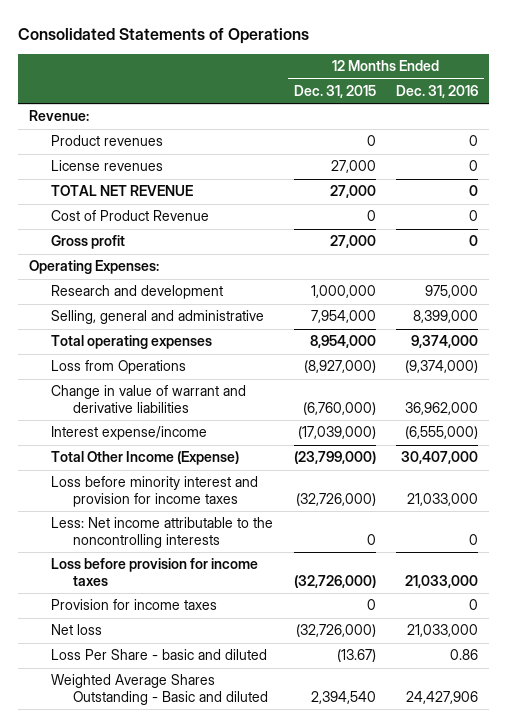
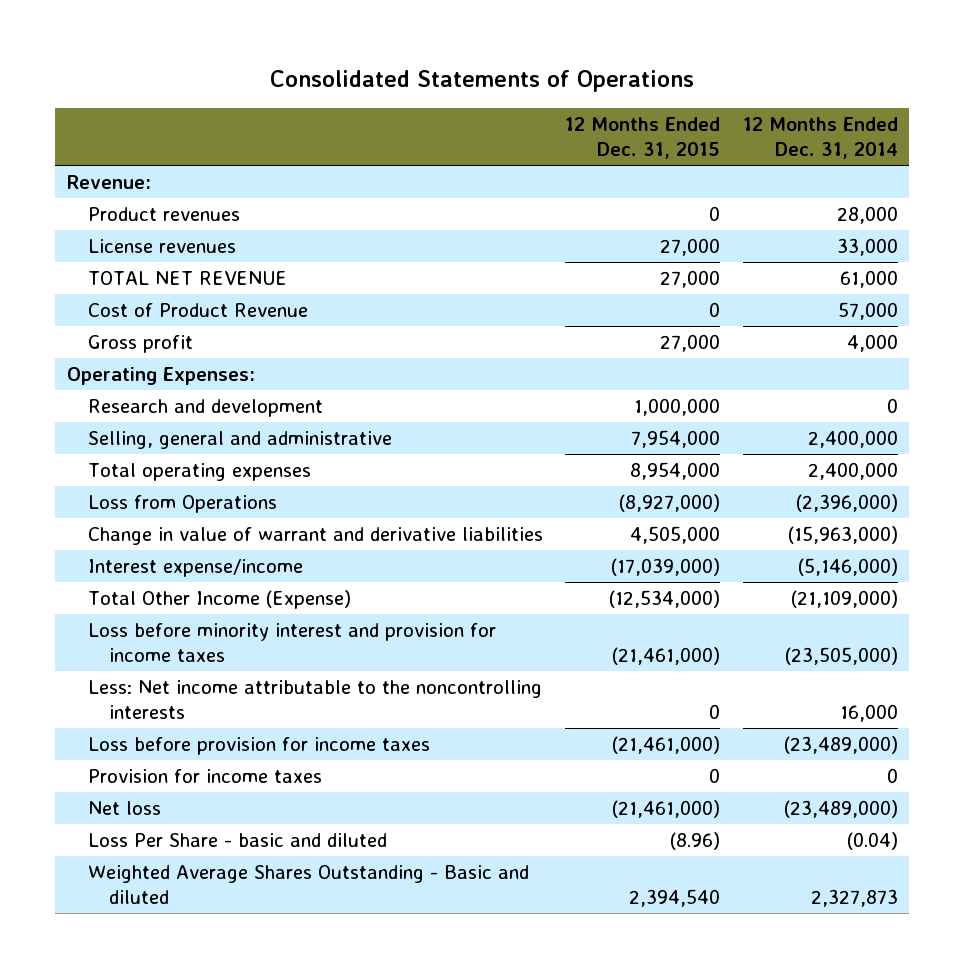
- | 12 Months Ended Dec. 31, 2015 | 12 Months Ended Dec. 31, 2016
+ | 12 Months Ended Dec. 31, 2015 | 12 Months Ended Dec. 31, 2014
- Change in value of warrant and derivative liabilities | (6,760,000) | 36,962,000
+ Change in value of warrant and derivative liabilities | 4,505,000 | (15,963,000)
- Total Other Income (Expense) | (23,799,000) | 30,407,000
- Loss before minority interest and provision for income taxes | (32,726,000) | 21,033,000
+ Total Other Income (Expense) | (12,534,000) | (21,109,000)
+ Loss before minority interest and provision for income taxes | (21,461,000) | (23,505,000)
- Loss before provision for income taxes | (32,726,000) | 21,033,000
+ Loss before provision for income taxes | (21,461,000) | (23,489,000)
- Net loss | (32,726,000) | 21,033,000
- Loss Per Share - basic and diluted | (13.67) | 0.86
+ Net loss | (21,461,000) | (23,489,000)
+ Loss Per Share - basic and diluted | (8.96) | (0.04)

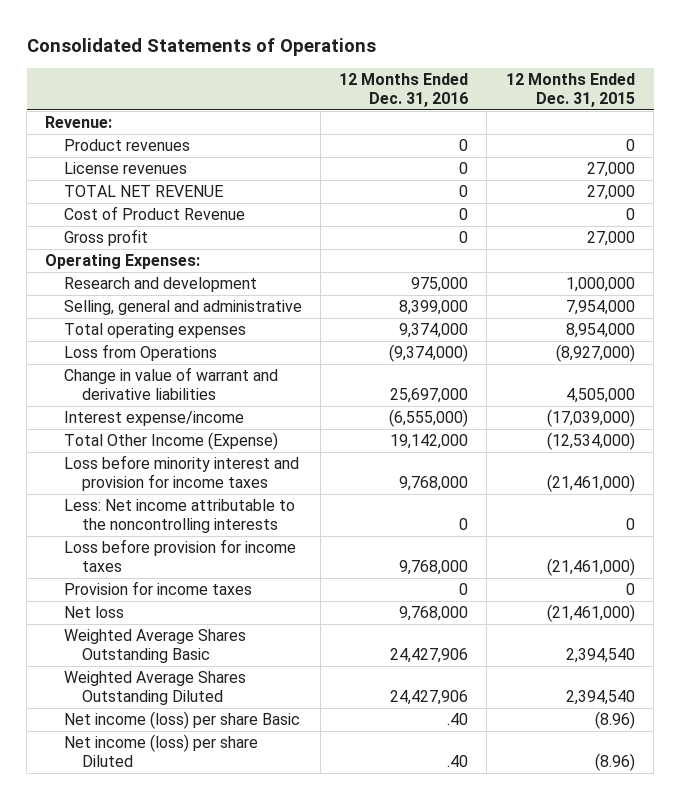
- | 12 Months Ended Dec. 31, 2015 | 12 Months Ended Dec. 31, 2014
+ | 12 Months Ended Dec. 31, 2016 | 12 Months Ended Dec. 31, 2015
- Loss Per Share - basic and diluted | (8.96) | (0.04)
- Weighted Average Shares Outstanding - Basic and diluted | 2,394,540 | 2,327,873
+ Weighted Average Shares Outstanding Basic | 24,427,906 | 2,394,540
+ Weighted Average Shares Outstanding Diluted | 24,427,906 | 2,394,540
+ Net income (loss) per share Basic | .40 | (8.96)
+ Net income (loss) per share Diluted | .40 | (8.96)

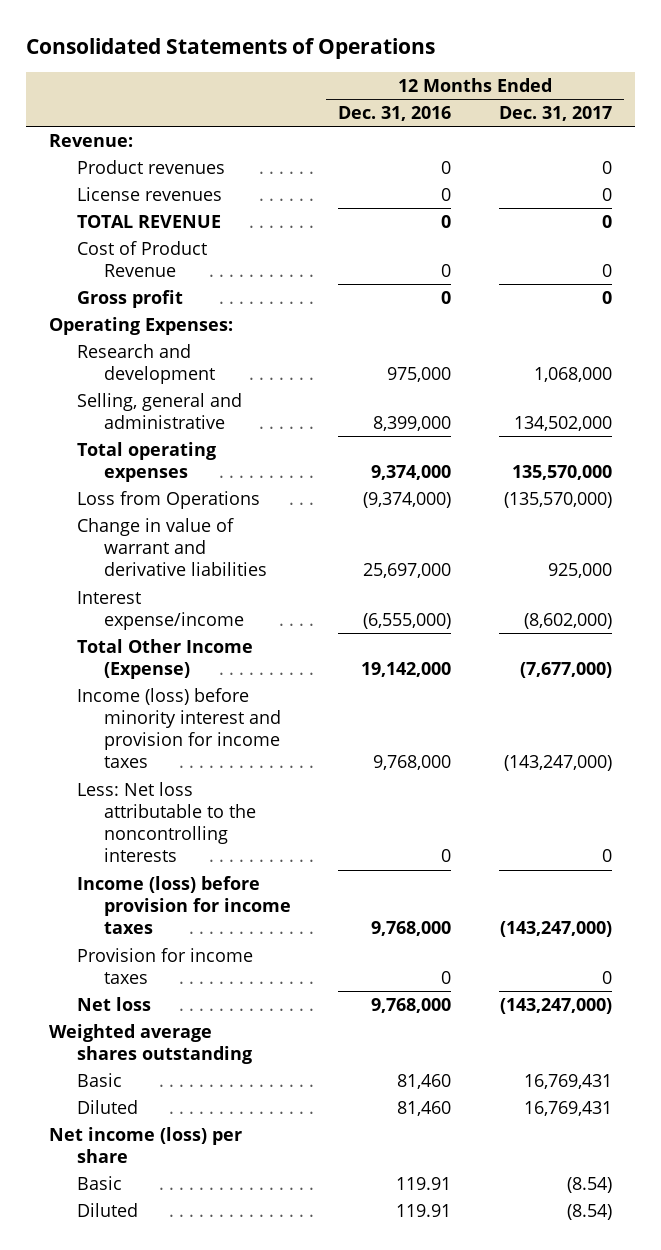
- | 12 Months Ended Dec. 31, 2016 | 12 Months Ended Dec. 31, 2015
+ | 12 Months Ended Dec. 31, 2016 | 12 Months Ended Dec. 31, 2017
- TOTAL NET REVENUE | 0 | 27,000
+ TOTAL REVENUE | 0 | 0
- Loss before minority interest and provision for income taxes | 9,768,000 | (21,461,000)
- Less: Net income attributable to the noncontrolling interests | 0 | 0
- Loss before provision for income taxes | 9,768,000 | (21,461,000)
+ Income (loss) before minority interest and provision for income taxes | 9,768,000 | (143,247,000)
+ Less: Net loss attributable to the noncontrolling interests | 0 | 0
+ Income (loss) before provision for income taxes | 9,768,000 | (143,247,000)
- Weighted Average Shares Outstanding Basic | 24,427,906 | 2,394,540
- Weighted Average Shares Outstanding Diluted | 24,427,906 | 2,394,540
- Net income (loss) per share Basic | .40 | (8.96)
- Net income (loss) per share Diluted | .40 | (8.96)
+ Weighted average shares outstanding
+ Basic | 81,460 | 16,769,431
+ Diluted | 81,460 | 16,769,431
+ Net income (loss) per share
+ Basic | 119.91 | (8.54)
+ Diluted | 119.91 | (8.54)

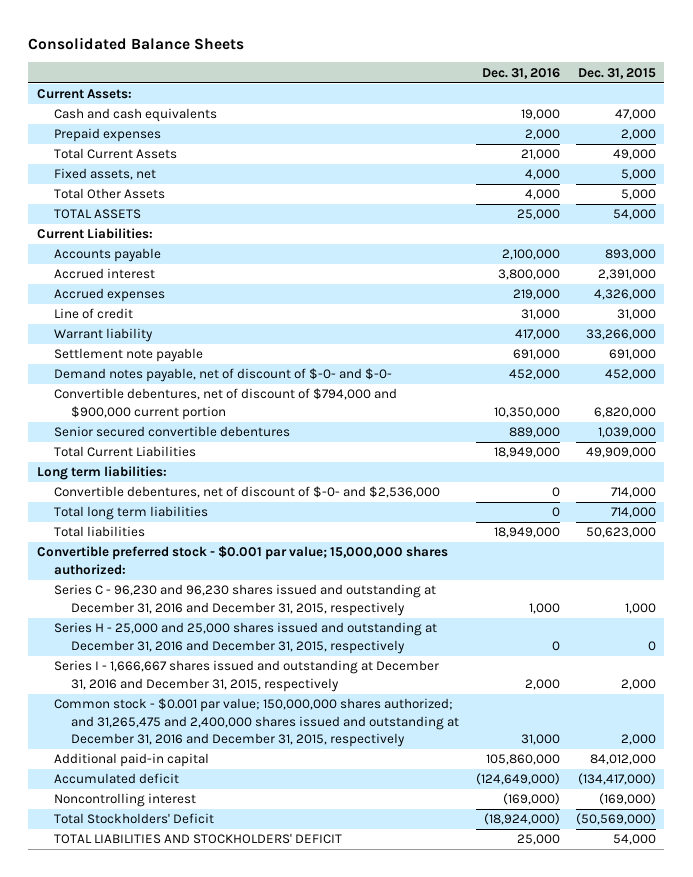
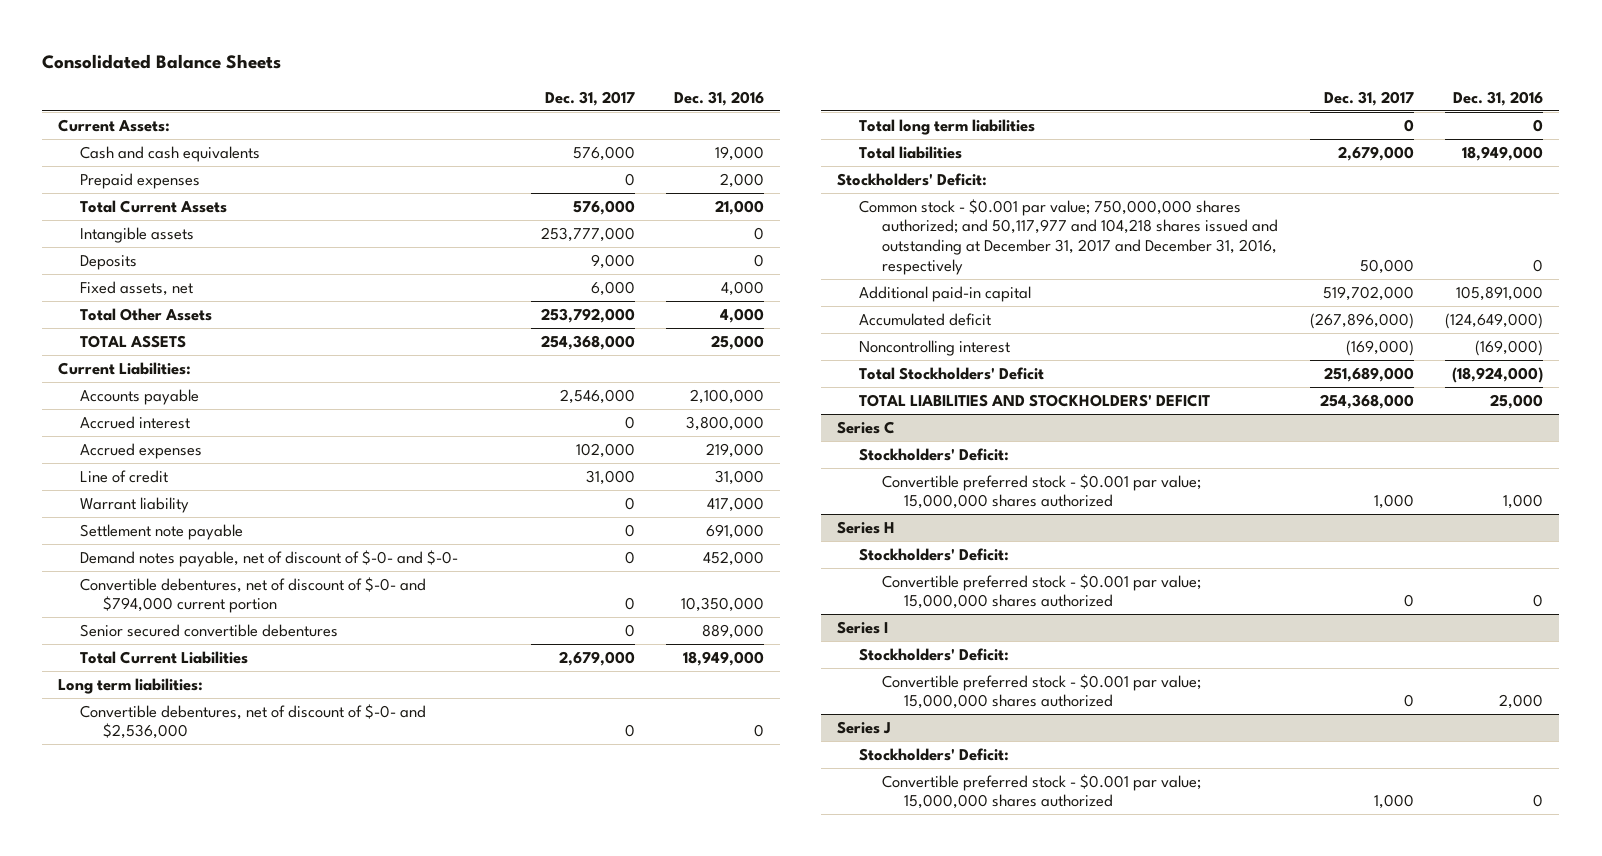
- | Dec. 31, 2016 | Dec. 31, 2015
+ | Dec. 31, 2017 | Dec. 31, 2016
+ Intangible assets | 253,777,000 | 0
+ Deposits | 9,000 | 0
- Convertible debentures, net of discount of $794,000 and $900,000 current portion | 10,350,000 | 6,820,000
+ Convertible debentures, net of discount of $-0- and $794,000 current portion | 0 | 10,350,000
- Convertible preferred stock - $0.001 par value; 15,000,000 shares authorized:
- Series C - 96,230 and 96,230 shares issued and outstanding at December 31, 2016 and December 31, 2015, respectively | 1,000 | 1,000
- Series H - 25,000 and 25,000 shares issued and outstanding at December 31, 2016 and December 31, 2015, respectively | 0 | 0
- Series I - 1,666,667 shares issued and outstanding at December 31, 2016 and December 31, 2015, respectively | 2,000 | 2,000
- Common stock - $0.001 par value; 150,000,000 shares authorized; and 31,265,475 and 2,400,000 shares issued and outstanding at December 31, 2016 and December 31, 2015, respectively | 31,000 | 2,000
- Additional paid-in capital | 105,860,000 | 84,012,000
+ Stockholders' Deficit:
+ Common stock - $0.001 par value; 750,000,000 shares authorized; and 50,117,977 and 104,218 shares issued and outstanding at December 31, 2017 and December 31, 2016, respectively | 50,000 | 0
+ Additional paid-in capital | 519,702,000 | 105,891,000
+ Series C
+ Stockholders' Deficit:
+ Convertible preferred stock - $0.001 par value; 15,000,000 shares authorized | 1,000 | 1,000
+ Series H
+ Stockholders' Deficit:
+ Convertible preferred stock - $0.001 par value; 15,000,000 shares authorized | 0 | 0
+ Series I
+ Stockholders' Deficit:
+ Convertible preferred stock - $0.001 par value; 15,000,000 shares authorized | 0 | 2,000
+ Series J
+ Stockholders' Deficit:
+ Convertible preferred stock - $0.001 par value; 15,000,000 shares authorized | 1,000 | 0

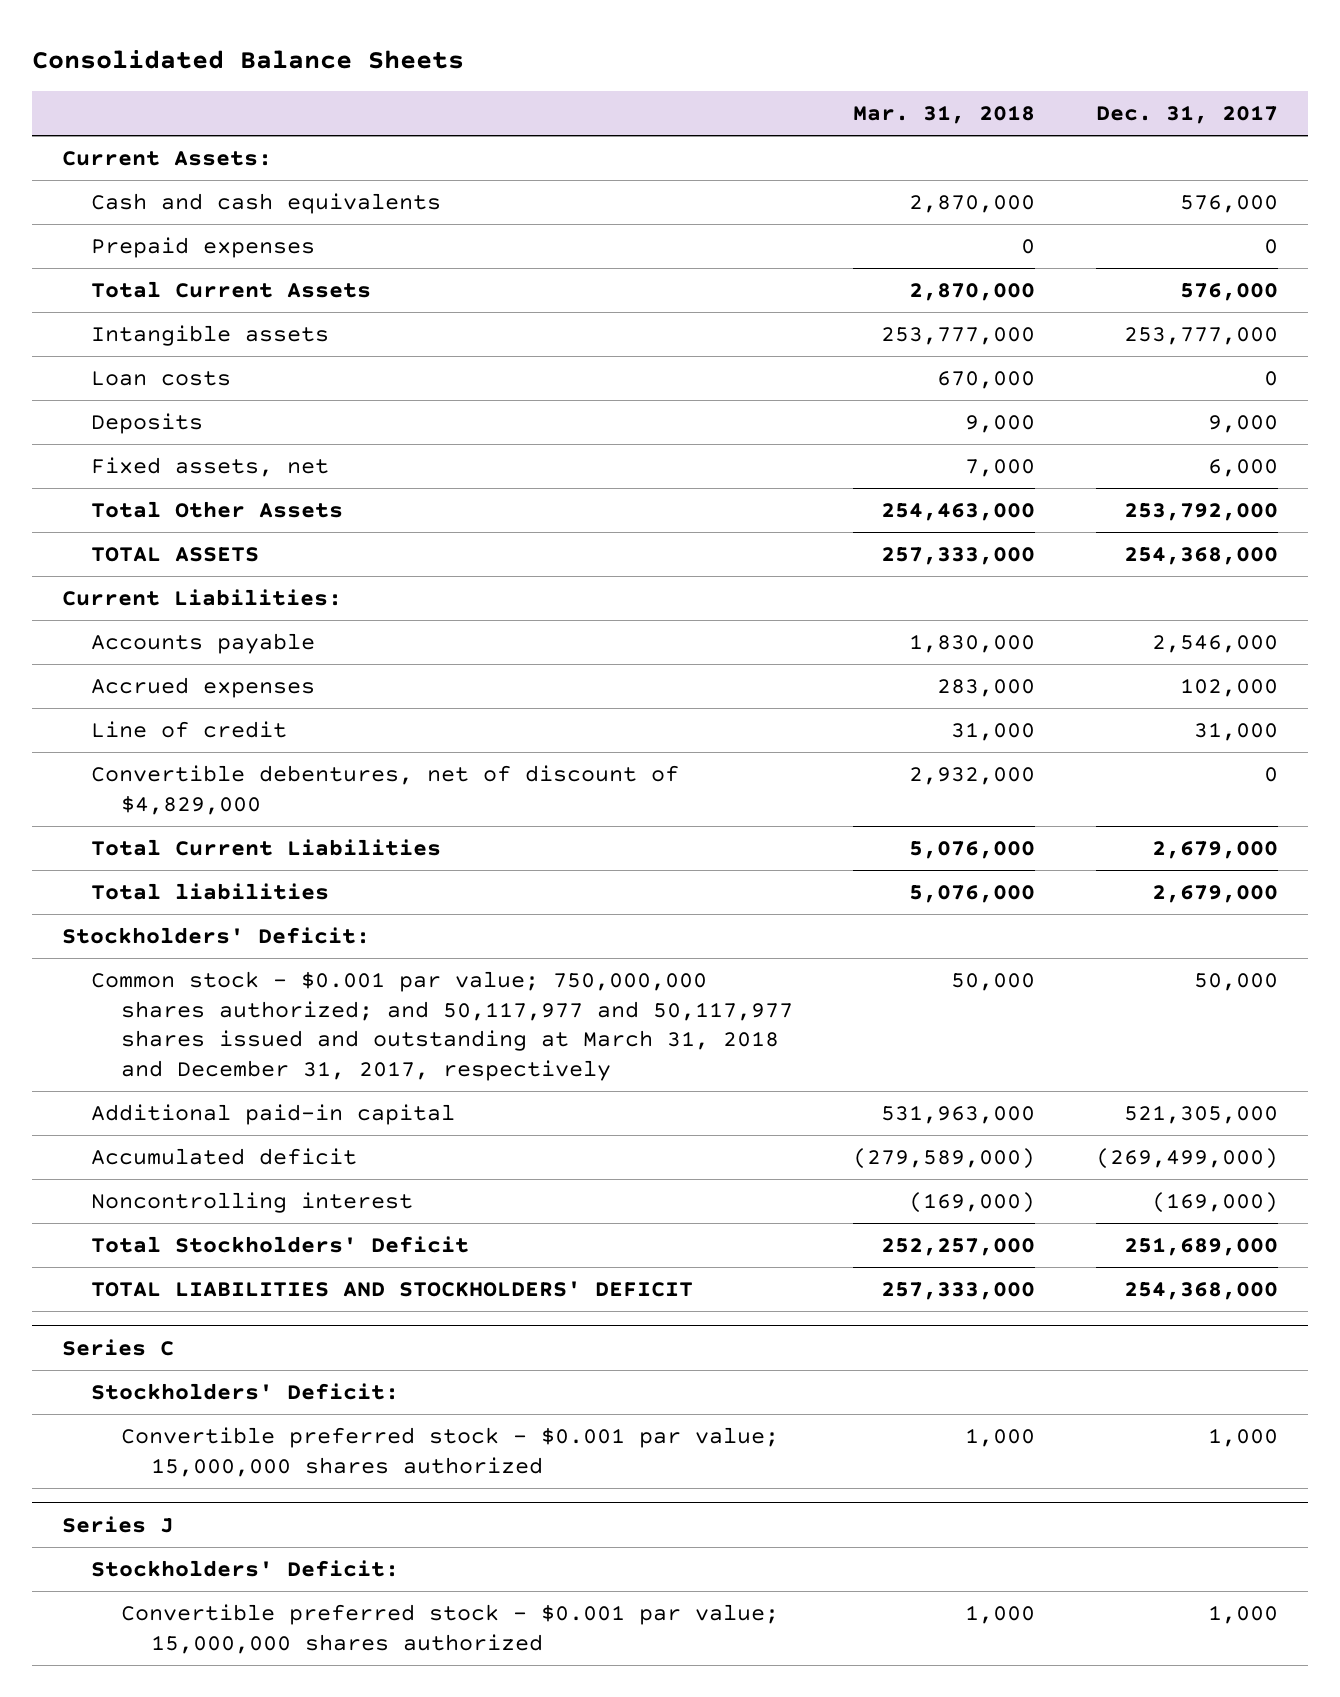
- | Dec. 31, 2017 | Dec. 31, 2016
+ | Mar. 31, 2018 | Dec. 31, 2017
+ Loan costs | 670,000 | 0
- Accrued interest | 0 | 3,800,000
- Warrant liability | 0 | 417,000
- Settlement note payable | 0 | 691,000
- Demand notes payable, net of discount of $-0- and $-0- | 0 | 452,000
- Convertible debentures, net of discount of $-0- and $794,000 current portion | 0 | 10,350,000
- Senior secured convertible debentures | 0 | 889,000
+ Convertible debentures, net of discount of $4,829,000 | 2,932,000 | 0
- Long term liabilities:
- Convertible debentures, net of discount of $-0- and $2,536,000 | 0 | 0
- Total long term liabilities | 0 | 0
- Common stock - $0.001 par value; 750,000,000 shares authorized; and 50,117,977 and 104,218 shares issued and outstanding at December 31, 2017 and December 31, 2016, respectively | 50,000 | 0
- Additional paid-in capital | 519,702,000 | 105,891,000
- Accumulated deficit | (267,896,000) | (124,649,000)
+ Common stock - $0.001 par value; 750,000,000 shares authorized; and 50,117,977 and 50,117,977 shares issued and outstanding at March 31, 2018 and December 31, 2017, respectively | 50,000 | 50,000
+ Additional paid-in capital | 531,963,000 | 521,305,000
+ Accumulated deficit | (279,589,000) | (269,499,000)
- Series H
- Stockholders' Deficit:
- Convertible preferred stock - $0.001 par value; 15,000,000 shares authorized | 0 | 0
- Series I
- Stockholders' Deficit:
- Convertible preferred stock - $0.001 par value; 15,000,000 shares authorized | 0 | 2,000

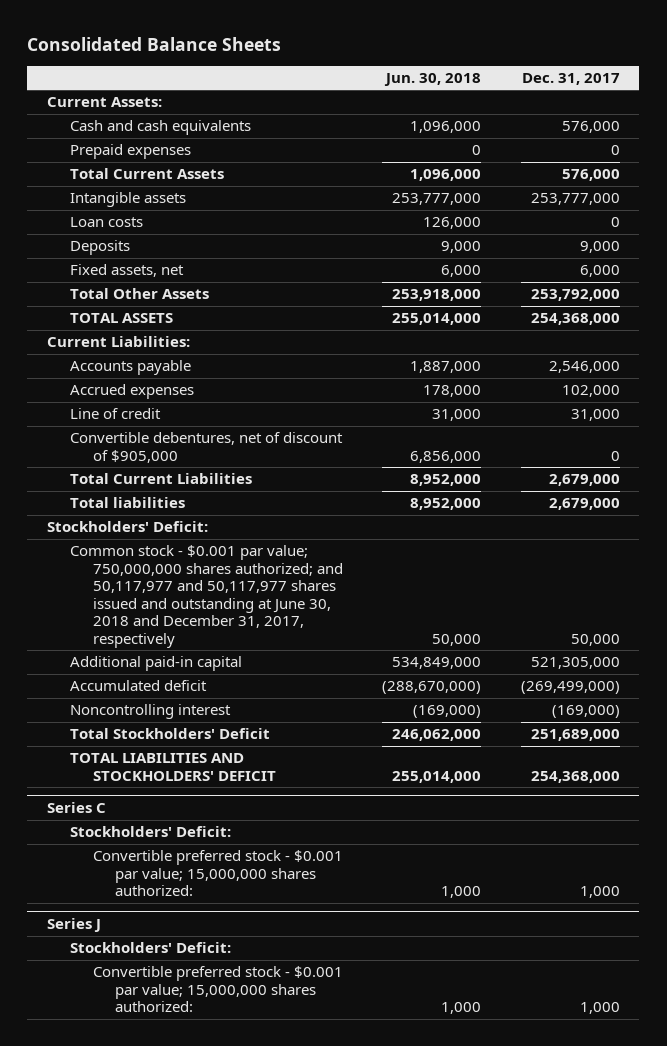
- | Mar. 31, 2018 | Dec. 31, 2017
+ | Jun. 30, 2018 | Dec. 31, 2017
- Convertible debentures, net of discount of $4,829,000 | 2,932,000 | 0
+ Convertible debentures, net of discount of $905,000 | 6,856,000 | 0
- Common stock - $0.001 par value; 750,000,000 shares authorized; and 50,117,977 and 50,117,977 shares issued and outstanding at March 31, 2018 and December 31, 2017, respectively | 50,000 | 50,000
+ Common stock - $0.001 par value; 750,000,000 shares authorized; and 50,117,977 and 50,117,977 shares issued and outstanding at June 30, 2018 and December 31, 2017, respectively | 50,000 | 50,000
@ Series C
- Convertible preferred stock - $0.001 par value; 15,000,000 shares authorized | 1,000 | 1,000
+ Convertible preferred stock - $0.001 par value; 15,000,000 shares authorized: | 1,000 | 1,000
@ Series J
- Convertible preferred stock - $0.001 par value; 15,000,000 shares authorized | 1,000 | 1,000
+ Convertible preferred stock - $0.001 par value; 15,000,000 shares authorized: | 1,000 | 1,000

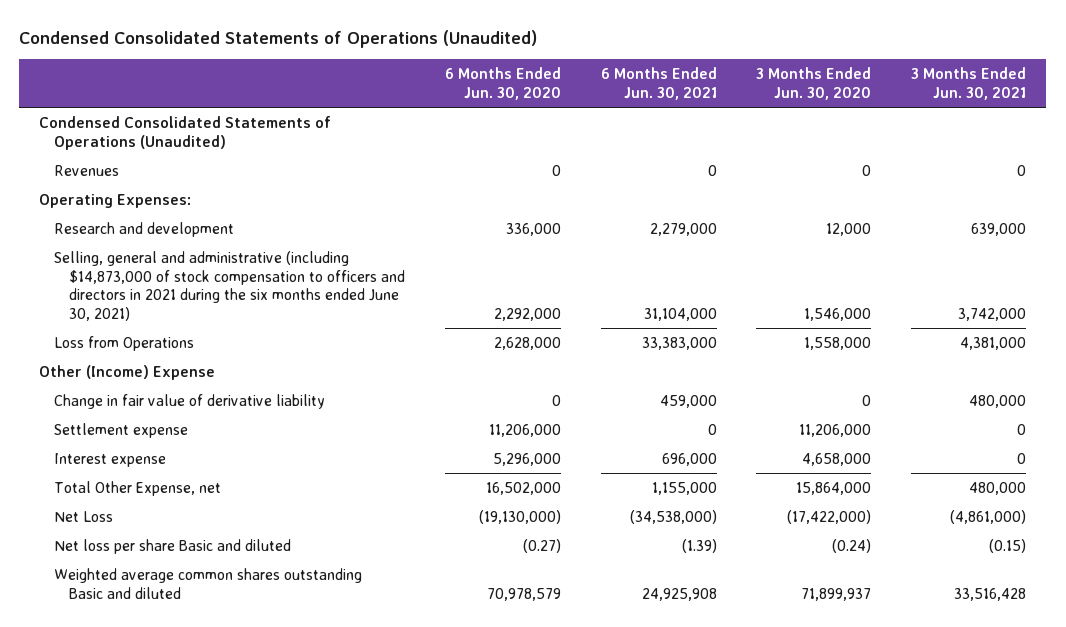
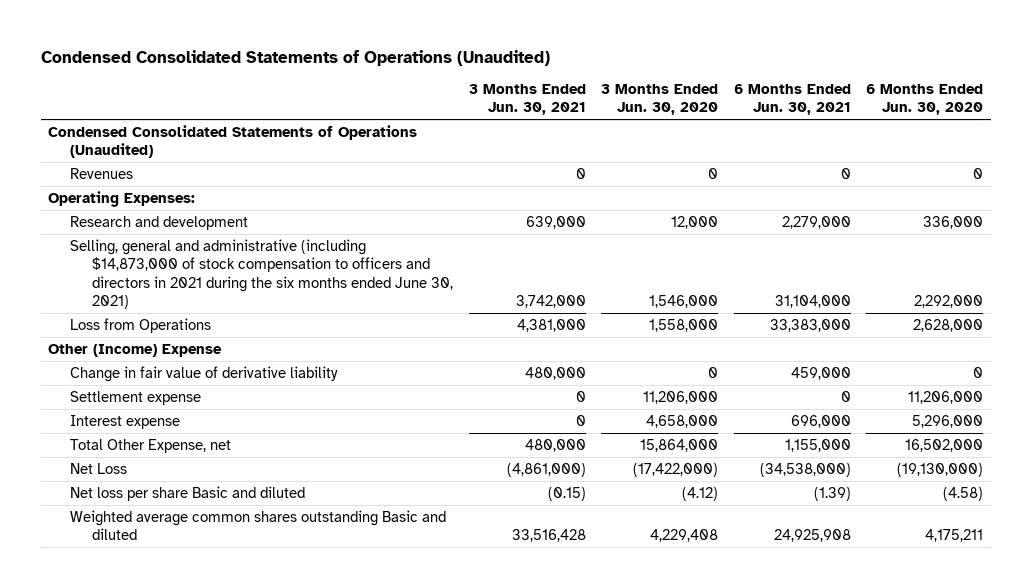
- | 6 Months Ended Jun. 30, 2020 | 6 Months Ended Jun. 30, 2021 | 3 Months Ended Jun. 30, 2020 | 3 Months Ended Jun. 30, 2021
+ | 3 Months Ended Jun. 30, 2021 | 3 Months Ended Jun. 30, 2020 | 6 Months Ended Jun. 30, 2021 | 6 Months Ended Jun. 30, 2020
- Net loss per share Basic and diluted | (0.27) | (1.39) | (0.24) | (0.15)
- Weighted average common shares outstanding Basic and diluted | 70,978,579 | 24,925,908 | 71,899,937 | 33,516,428
+ Net loss per share Basic and diluted | (0.15) | (4.12) | (1.39) | (4.58)
+ Weighted average common shares outstanding Basic and diluted | 33,516,428 | 4,229,408 | 24,925,908 | 4,175,211

